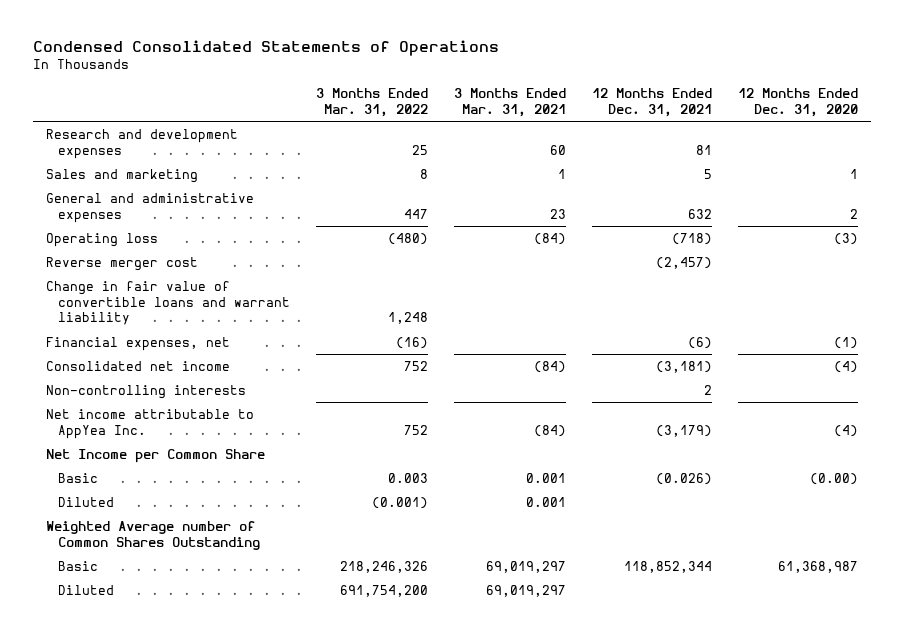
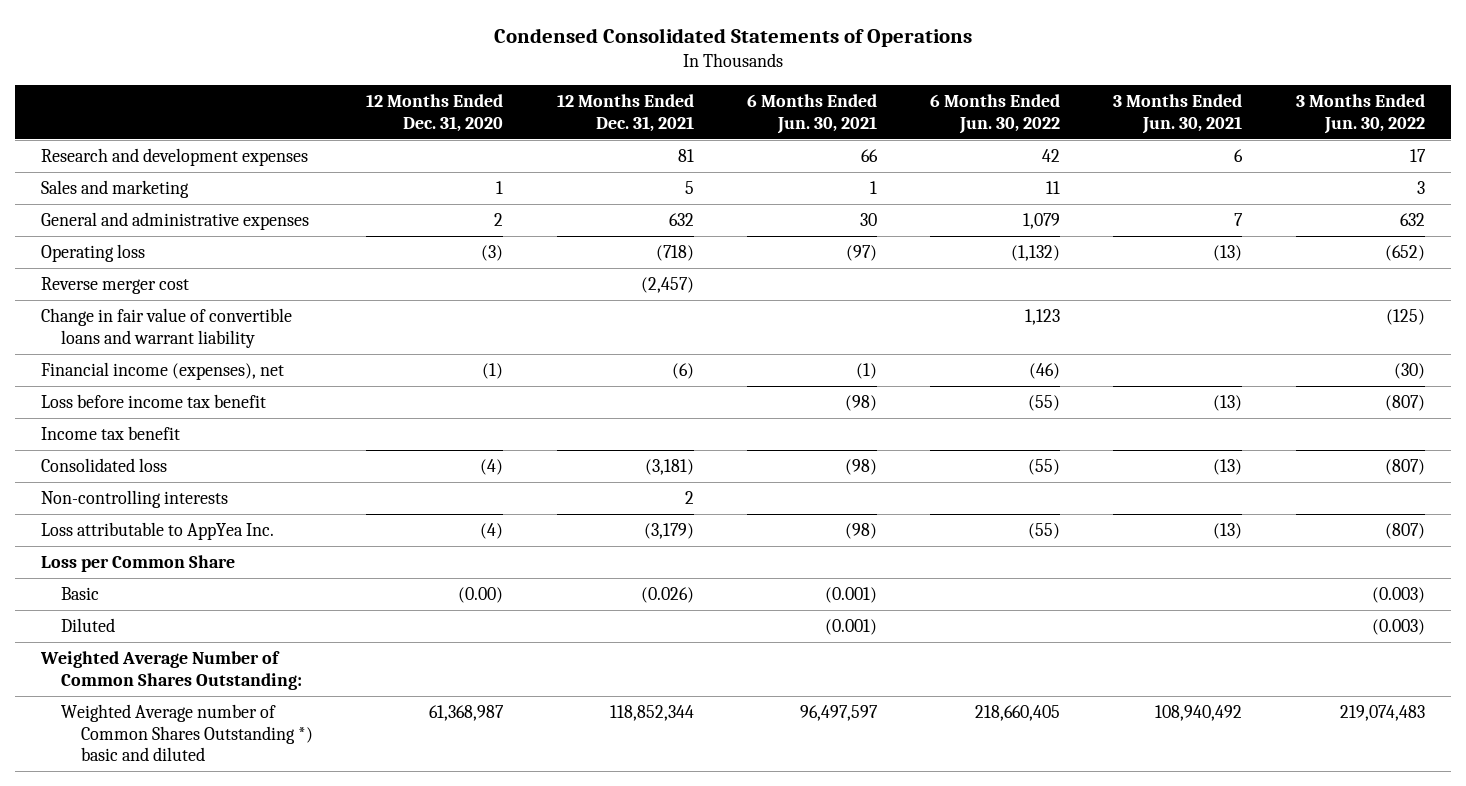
- | 3 Months Ended Mar. 31, 2022 | 3 Months Ended Mar. 31, 2021 | 12 Months Ended Dec. 31, 2021 | 12 Months Ended Dec. 31, 2020
+ | 12 Months Ended Dec. 31, 2020 | 12 Months Ended Dec. 31, 2021 | 6 Months Ended Jun. 30, 2021 | 6 Months Ended Jun. 30, 2022 | 3 Months Ended Jun. 30, 2021 | 3 Months Ended Jun. 30, 2022
- Financial expenses, net | (16) | | (6) | (1)
- Consolidated net income | 752 | (84) | (3,181) | (4)
+ Financial income (expenses), net | (1) | (6) | (1) | (46) | | (30)
+ Loss before income tax benefit | | | (98) | (55) | (13) | (807)
+ Income tax benefit
+ Consolidated loss | (4) | (3,181) | (98) | (55) | (13) | (807)
- Net income attributable to AppYea Inc. | 752 | (84) | (3,179) | (4)
- Net Income per Common Share
+ Loss attributable to AppYea Inc. | (4) | (3,179) | (98) | (55) | (13) | (807)
+ Loss per Common Share
- Weighted Average number of Common Shares Outstanding
- Basic | 218,246,326 | 69,019,297 | 118,852,344 | 61,368,987
- Diluted | 691,754,200 | 69,019,297 | |
+ Weighted Average Number of Common Shares Outstanding:
+ Weighted Average number of Common Shares Outstanding *) basic and diluted | 61,368,987 | 118,852,344 | 96,497,597 | 218,660,405 | 108,940,492 | 219,074,483

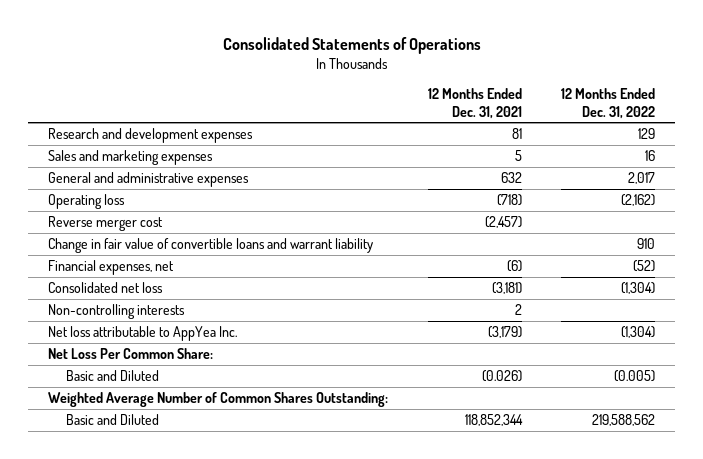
- Condensed Consolidated Statements of Operations
+ Consolidated Statements of Operations
- | 12 Months Ended Dec. 31, 2020 | 12 Months Ended Dec. 31, 2021 | 6 Months Ended Jun. 30, 2021 | 6 Months Ended Jun. 30, 2022 | 3 Months Ended Jun. 30, 2021 | 3 Months Ended Jun. 30, 2022
+ | 12 Months Ended Dec. 31, 2021 | 12 Months Ended Dec. 31, 2022
- Sales and marketing | 1 | 5 | 1 | 11 | | 3
+ Sales and marketing expenses | 5 | 16
- Financial income (expenses), net | (1) | (6) | (1) | (46) | | (30)
- Loss before income tax benefit | | | (98) | (55) | (13) | (807)
- Income tax benefit
- Consolidated loss | (4) | (3,181) | (98) | (55) | (13) | (807)
+ Financial expenses, net | (6) | (52)
+ Consolidated net loss | (3,181) | (1,304)
- Loss attributable to AppYea Inc. | (4) | (3,179) | (98) | (55) | (13) | (807)
- Loss per Common Share
- Basic | (0.00) | (0.026) | (0.001) | | | (0.003)
- Diluted | | | (0.001) | | | (0.003)
+ Net loss attributable to AppYea Inc. | (3,179) | (1,304)
+ Net Loss Per Common Share:
+ Basic and Diluted | (0.026) | (0.005)
- Weighted Average number of Common Shares Outstanding *) basic and diluted | 61,368,987 | 118,852,344 | 96,497,597 | 218,660,405 | 108,940,492 | 219,074,483
+ Basic and Diluted | 118,852,344 | 219,588,562

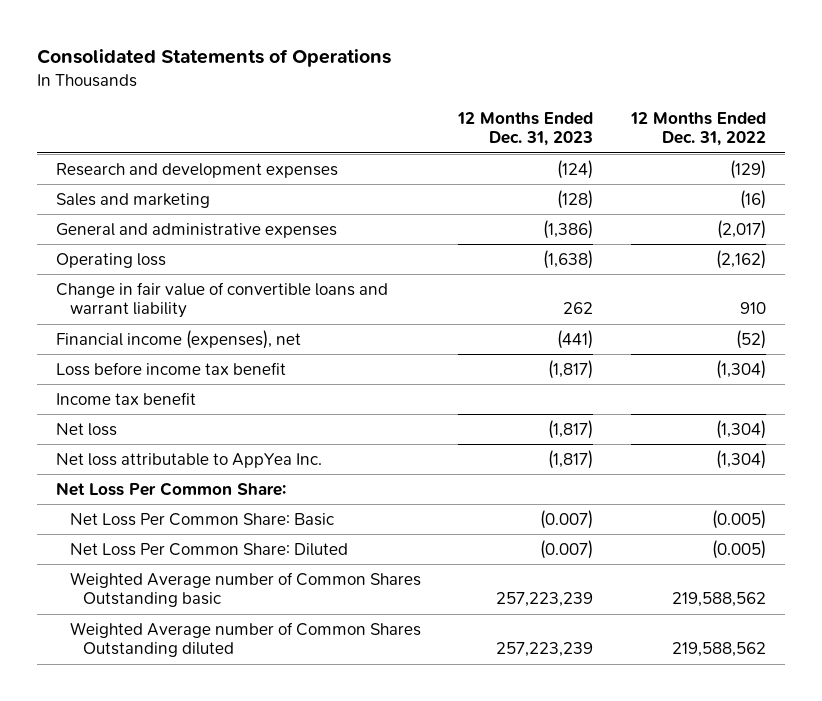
- | 12 Months Ended Dec. 31, 2021 | 12 Months Ended Dec. 31, 2022
+ | 12 Months Ended Dec. 31, 2023 | 12 Months Ended Dec. 31, 2022
- Research and development expenses | 81 | 129
- Sales and marketing expenses | 5 | 16
- General and administrative expenses | 632 | 2,017
+ Research and development expenses | (124) | (129)
+ Sales and marketing | (128) | (16)
+ General and administrative expenses | (1,386) | (2,017)
- Reverse merger cost | (2,457) |
- Financial expenses, net | (6) | (52)
- Consolidated net loss | (3,181) | (1,304)
- Non-controlling interests | 2 |
+ Financial income (expenses), net | (441) | (52)
+ Loss before income tax benefit | (1,817) | (1,304)
+ Income tax benefit
+ Net loss | (1,817) | (1,304)
- Basic and Diluted | (0.026) | (0.005)
- Weighted Average Number of Common Shares Outstanding:
- Basic and Diluted | 118,852,344 | 219,588,562
+ Net Loss Per Common Share: Basic | (0.007) | (0.005)
+ Net Loss Per Common Share: Diluted | (0.007) | (0.005)
+ Weighted Average number of Common Shares Outstanding basic | 257,223,239 | 219,588,562
+ Weighted Average number of Common Shares Outstanding diluted | 257,223,239 | 219,588,562

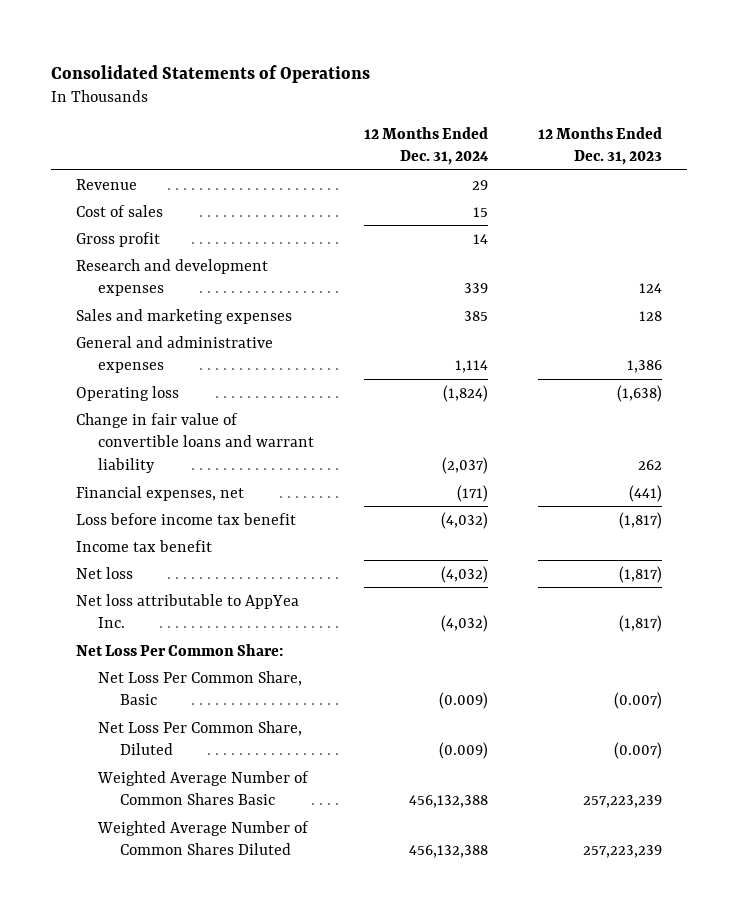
- | 12 Months Ended Dec. 31, 2023 | 12 Months Ended Dec. 31, 2022
+ | 12 Months Ended Dec. 31, 2024 | 12 Months Ended Dec. 31, 2023
- Research and development expenses | (124) | (129)
- Sales and marketing | (128) | (16)
- General and administrative expenses | (1,386) | (2,017)
+ Revenue | 29 |
+ Cost of sales | 15 |
+ Gross profit | 14 |
+ Research and development expenses | 339 | 124
+ Sales and marketing expenses | 385 | 128
+ General and administrative expenses | 1,114 | 1,386
- Financial income (expenses), net | (441) | (52)
+ Financial expenses, net | (171) | (441)
- Net Loss Per Common Share: Basic | (0.007) | (0.005)
- Net Loss Per Common Share: Diluted | (0.007) | (0.005)
- Weighted Average number of Common Shares Outstanding basic | 257,223,239 | 219,588,562
- Weighted Average number of Common Shares Outstanding diluted | 257,223,239 | 219,588,562
+ Net Loss Per Common Share, Basic | (0.009) | (0.007)
+ Net Loss Per Common Share, Diluted | (0.009) | (0.007)
+ Weighted Average Number of Common Shares Basic | 456,132,388 | 257,223,239
+ Weighted Average Number of Common Shares Diluted | 456,132,388 | 257,223,239

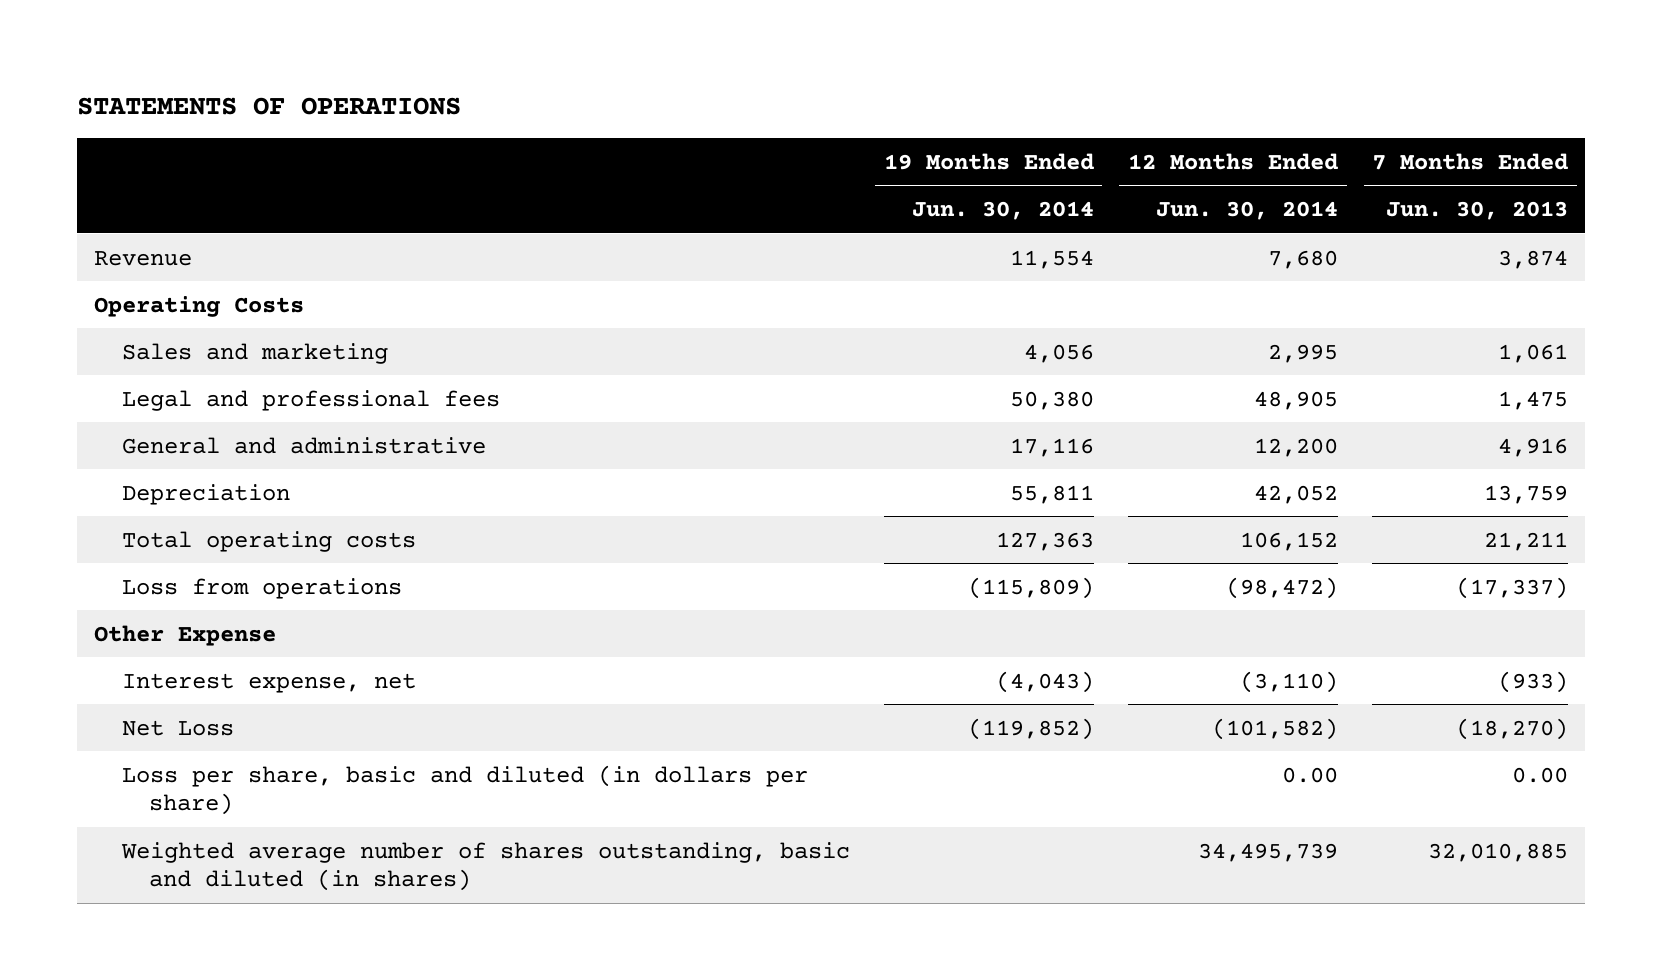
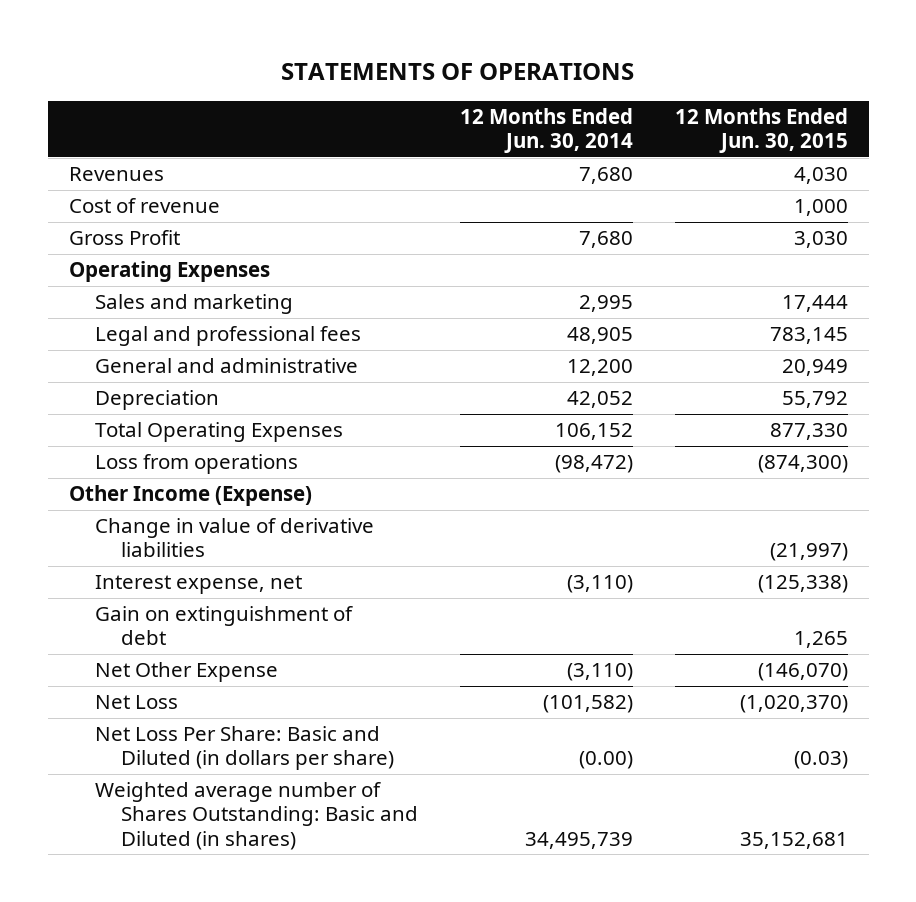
- | 19 Months Ended Jun. 30, 2014 | 12 Months Ended Jun. 30, 2014 | 7 Months Ended Jun. 30, 2013
+ | 12 Months Ended Jun. 30, 2014 | 12 Months Ended Jun. 30, 2015
- Revenue | 11,554 | 7,680 | 3,874
- Operating Costs
+ Revenues | 7,680 | 4,030
+ Cost of revenue | | 1,000
+ Gross Profit | 7,680 | 3,030
+ Operating Expenses
- Total operating costs | 127,363 | 106,152 | 21,211
+ Total Operating Expenses | 106,152 | 877,330
- Other Expense
+ Other Income (Expense)
+ Change in value of derivative liabilities | | (21,997)
+ Gain on extinguishment of debt | | 1,265
+ Net Other Expense | (3,110) | (146,070)
- Loss per share, basic and diluted (in dollars per share) | | 0.00 | 0.00
- Weighted average number of shares outstanding, basic and diluted (in shares) | | 34,495,739 | 32,010,885
+ Net Loss Per Share: Basic and Diluted (in dollars per share) | (0.00) | (0.03)
+ Weighted average number of Shares Outstanding: Basic and Diluted (in shares) | 34,495,739 | 35,152,681

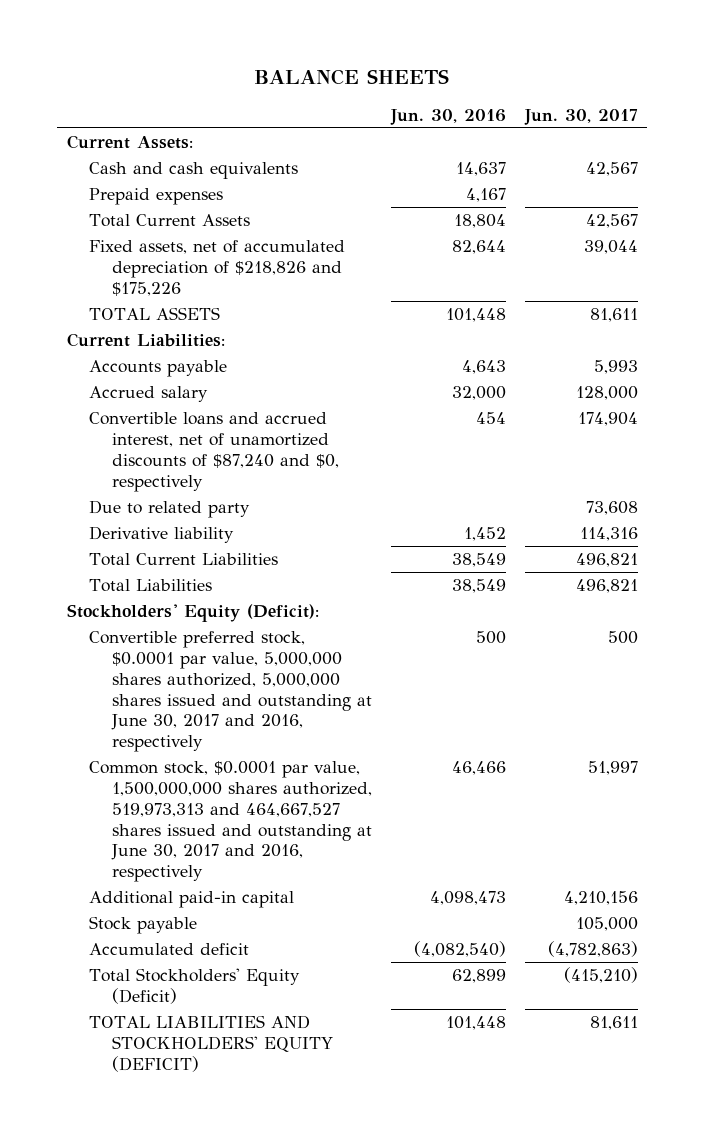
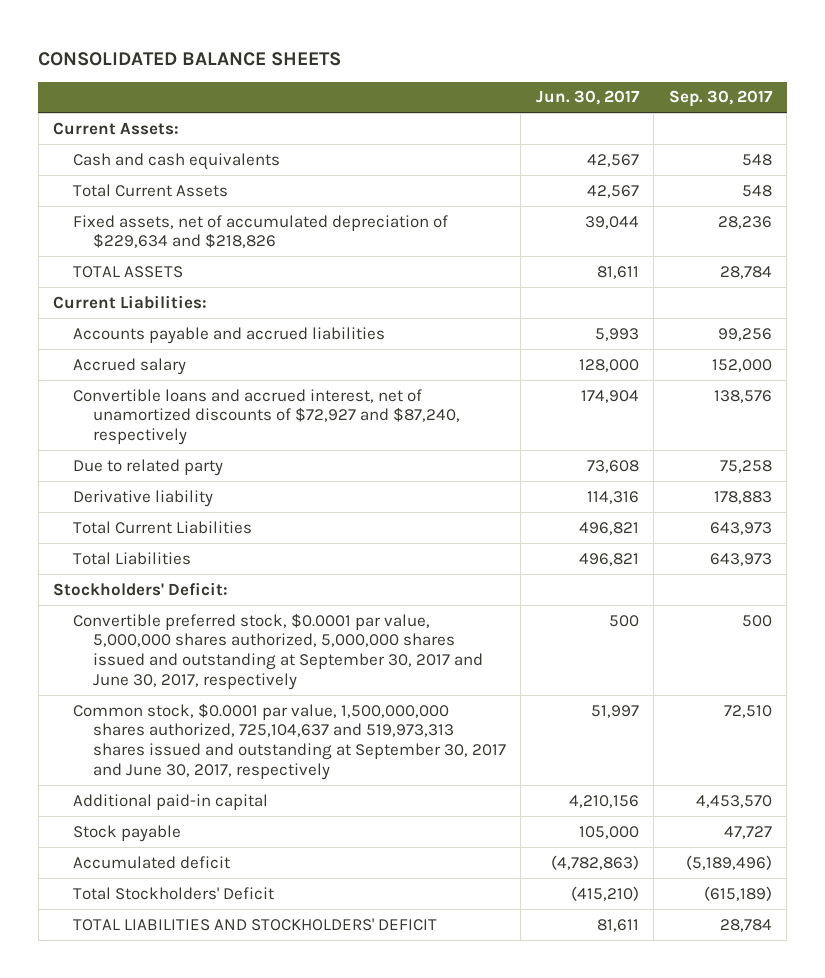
- BALANCE SHEETS
+ CONSOLIDATED BALANCE SHEETS
- | Jun. 30, 2016 | Jun. 30, 2017
+ | Jun. 30, 2017 | Sep. 30, 2017
- Prepaid expenses | 4,167 |
- Fixed assets, net of accumulated depreciation of $218,826 and $175,226 | 82,644 | 39,044
+ Fixed assets, net of accumulated depreciation of $229,634 and $218,826 | 39,044 | 28,236
- Accounts payable | 4,643 | 5,993
+ Accounts payable and accrued liabilities | 5,993 | 99,256
- Convertible loans and accrued interest, net of unamortized discounts of $87,240 and $0, respectively | 454 | 174,904
+ Convertible loans and accrued interest, net of unamortized discounts of $72,927 and $87,240, respectively | 174,904 | 138,576
- Stockholders' Equity (Deficit):
- Convertible preferred stock, $0.0001 par value, 5,000,000 shares authorized, 5,000,000 shares issued and outstanding at June 30, 2017 and 2016, respectively | 500 | 500
- Common stock, $0.0001 par value, 1,500,000,000 shares authorized, 519,973,313 and 464,667,527 shares issued and outstanding at June 30, 2017 and 2016, respectively | 46,466 | 51,997
+ Stockholders' Deficit:
+ Convertible preferred stock, $0.0001 par value, 5,000,000 shares authorized, 5,000,000 shares issued and outstanding at September 30, 2017 and June 30, 2017, respectively | 500 | 500
+ Common stock, $0.0001 par value, 1,500,000,000 shares authorized, 725,104,637 and 519,973,313 shares issued and outstanding at September 30, 2017 and June 30, 2017, respectively | 51,997 | 72,510
- Total Stockholders' Equity (Deficit) | 62,899 | (415,210)
- TOTAL LIABILITIES AND STOCKHOLDERS' EQUITY (DEFICIT) | 101,448 | 81,611
+ Total Stockholders' Deficit | (415,210) | (615,189)
+ TOTAL LIABILITIES AND STOCKHOLDERS' DEFICIT | 81,611 | 28,784

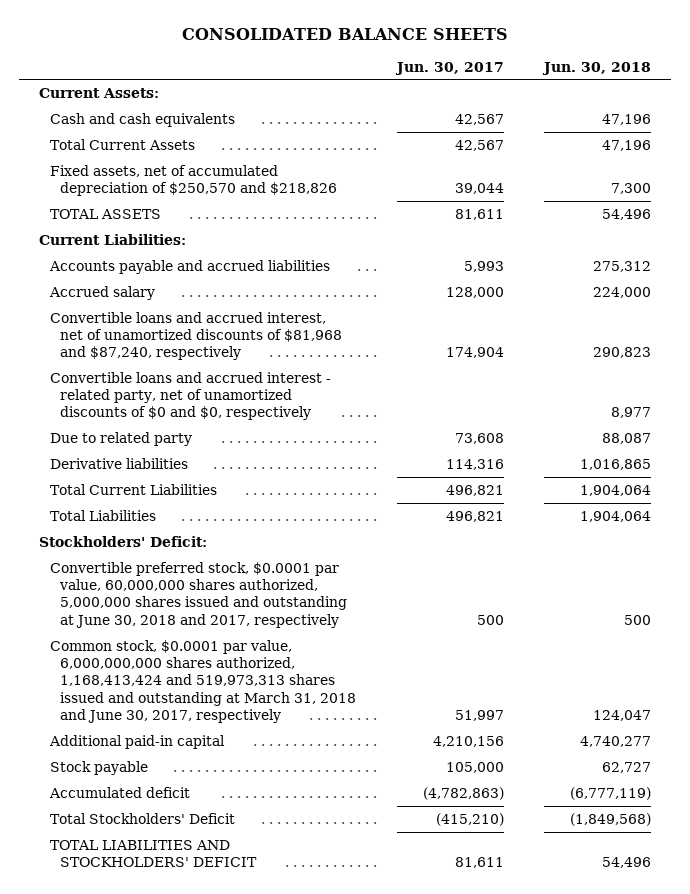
- | Jun. 30, 2017 | Sep. 30, 2017
+ | Jun. 30, 2017 | Jun. 30, 2018
- Fixed assets, net of accumulated depreciation of $229,634 and $218,826 | 39,044 | 28,236
+ Fixed assets, net of accumulated depreciation of $250,570 and $218,826 | 39,044 | 7,300
- Convertible loans and accrued interest, net of unamortized discounts of $72,927 and $87,240, respectively | 174,904 | 138,576
+ Convertible loans and accrued interest, net of unamortized discounts of $81,968 and $87,240, respectively | 174,904 | 290,823
+ Convertible loans and accrued interest - related party, net of unamortized discounts of $0 and $0, respectively | | 8,977
- Derivative liability | 114,316 | 178,883
+ Derivative liabilities | 114,316 | 1,016,865
- Convertible preferred stock, $0.0001 par value, 5,000,000 shares authorized, 5,000,000 shares issued and outstanding at September 30, 2017 and June 30, 2017, respectively | 500 | 500
- Common stock, $0.0001 par value, 1,500,000,000 shares authorized, 725,104,637 and 519,973,313 shares issued and outstanding at September 30, 2017 and June 30, 2017, respectively | 51,997 | 72,510
+ Convertible preferred stock, $0.0001 par value, 60,000,000 shares authorized, 5,000,000 shares issued and outstanding at June 30, 2018 and 2017, respectively | 500 | 500
+ Common stock, $0.0001 par value, 6,000,000,000 shares authorized, 1,168,413,424 and 519,973,313 shares issued and outstanding at March 31, 2018 and June 30, 2017, respectively | 51,997 | 124,047

